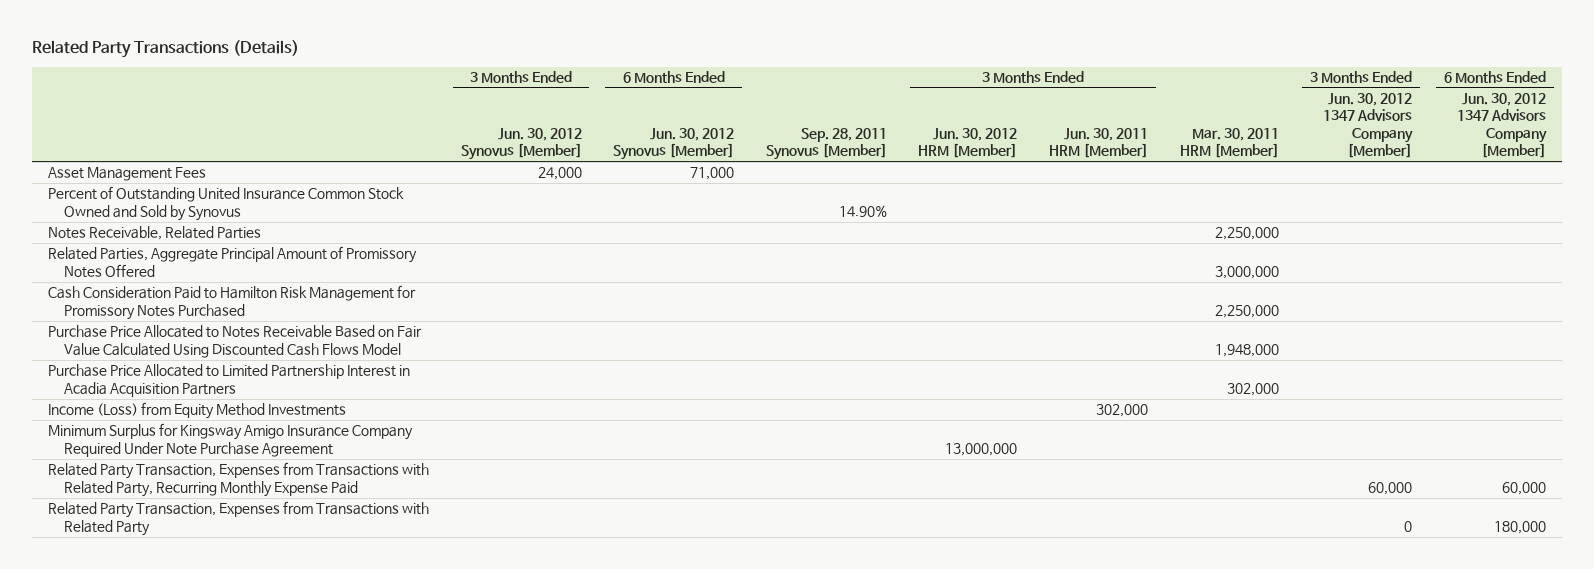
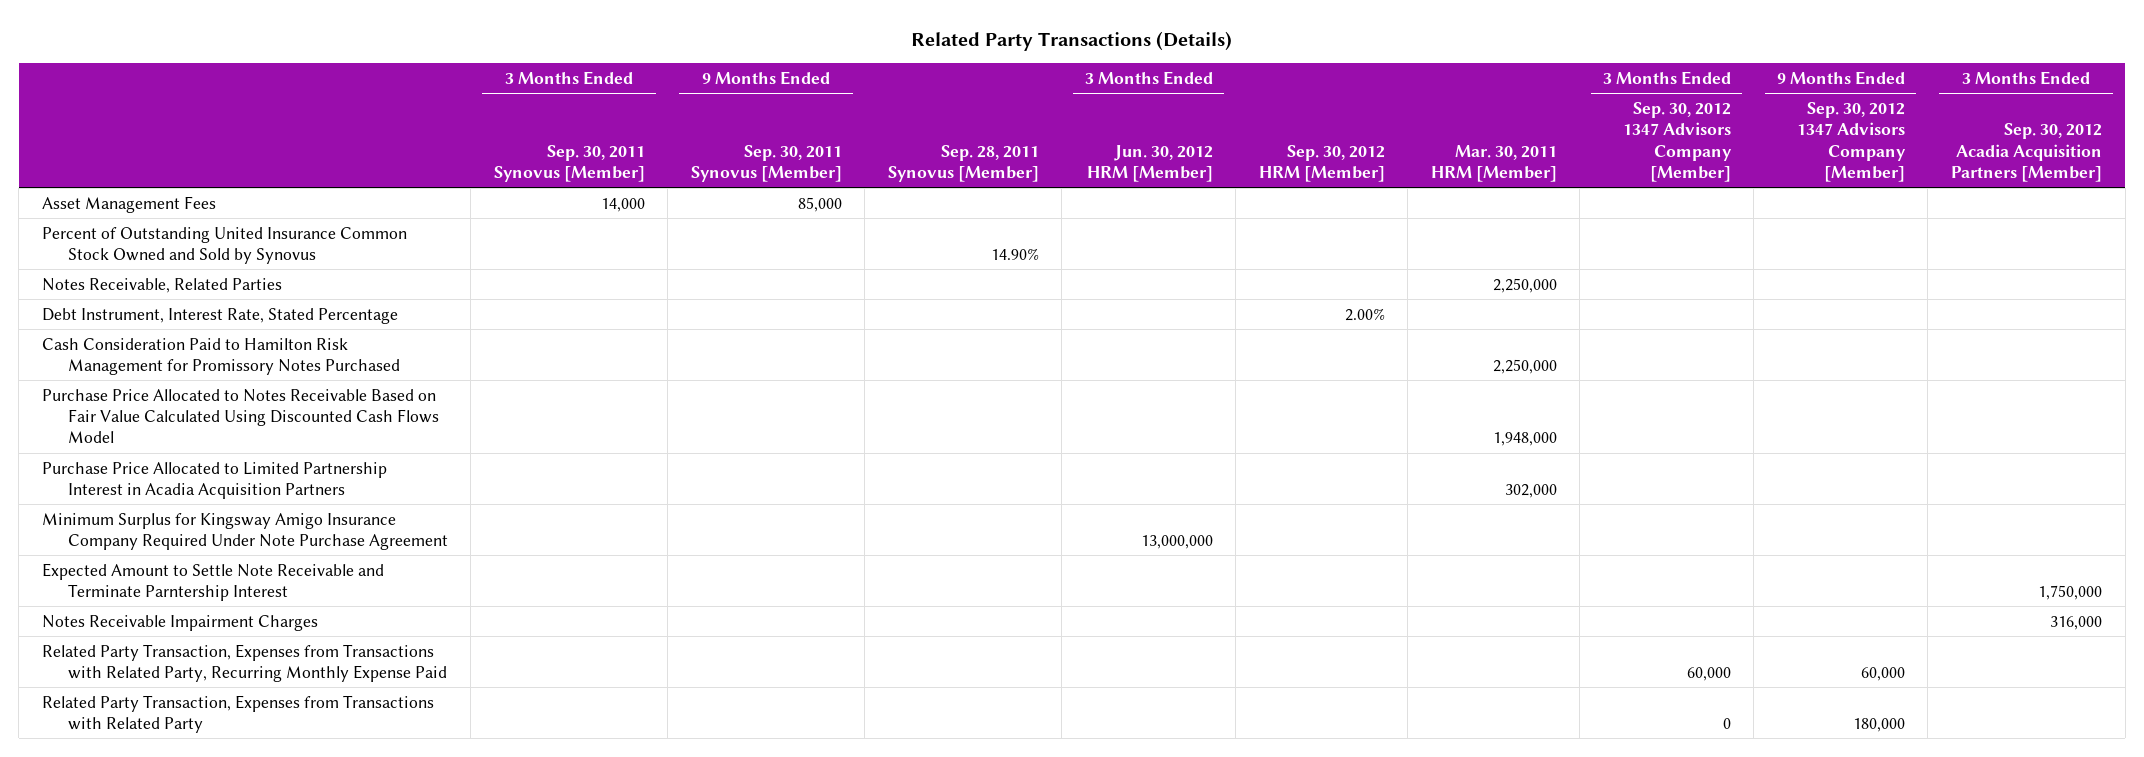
- | 3 Months Ended Jun. 30, 2012 Synovus [Member] | 6 Months Ended Jun. 30, 2012 Synovus [Member] | Sep. 28, 2011 Synovus [Member] | 3 Months Ended Jun. 30, 2012 HRM [Member] | 3 Months Ended Jun. 30, 2011 HRM [Member] | Mar. 30, 2011 HRM [Member] | 3 Months Ended Jun. 30, 2012 1347 Advisors Company [Member] | 6 Months Ended Jun. 30, 2012 1347 Advisors Company [Member]
+ | 3 Months Ended Sep. 30, 2011 Synovus [Member] | 9 Months Ended Sep. 30, 2011 Synovus [Member] | Sep. 28, 2011 Synovus [Member] | 3 Months Ended Jun. 30, 2012 HRM [Member] | Sep. 30, 2012 HRM [Member] | Mar. 30, 2011 HRM [Member] | 3 Months Ended Sep. 30, 2012 1347 Advisors Company [Member] | 9 Months Ended Sep. 30, 2012 1347 Advisors Company [Member] | 3 Months Ended Sep. 30, 2012 Acadia Acquisition Partners [Member]
- Related Parties, Aggregate Principal Amount of Promissory Notes Offered | | | | | | 3,000,000 | |
+ Debt Instrument, Interest Rate, Stated Percentage | | | | | 2.00% | | | |
- Income (Loss) from Equity Method Investments | | | | | 302,000 | | |
+ Expected Amount to Settle Note Receivable and Terminate Parntership Interest | | | | | | | | | 1,750,000
+ Notes Receivable Impairment Charges | | | | | | | | | 316,000

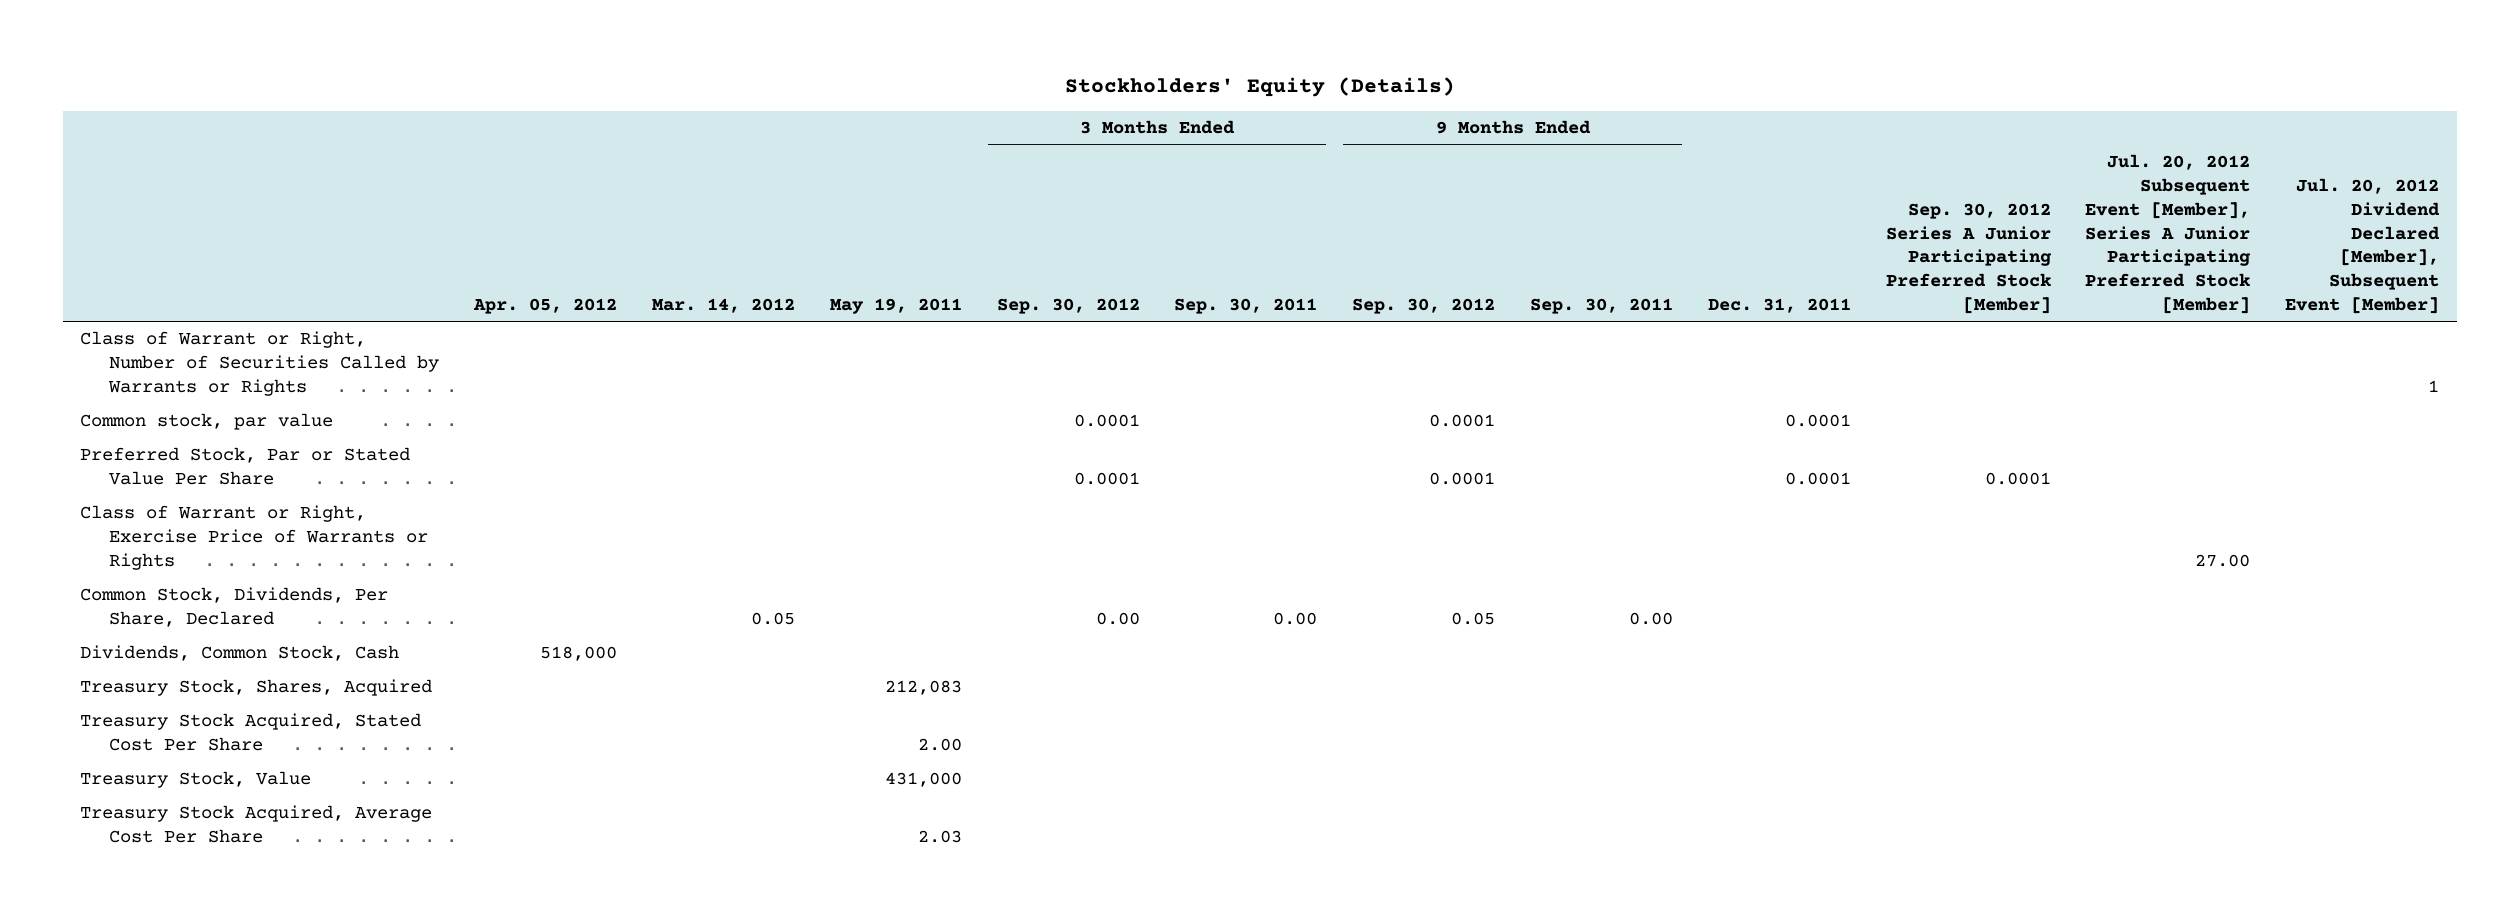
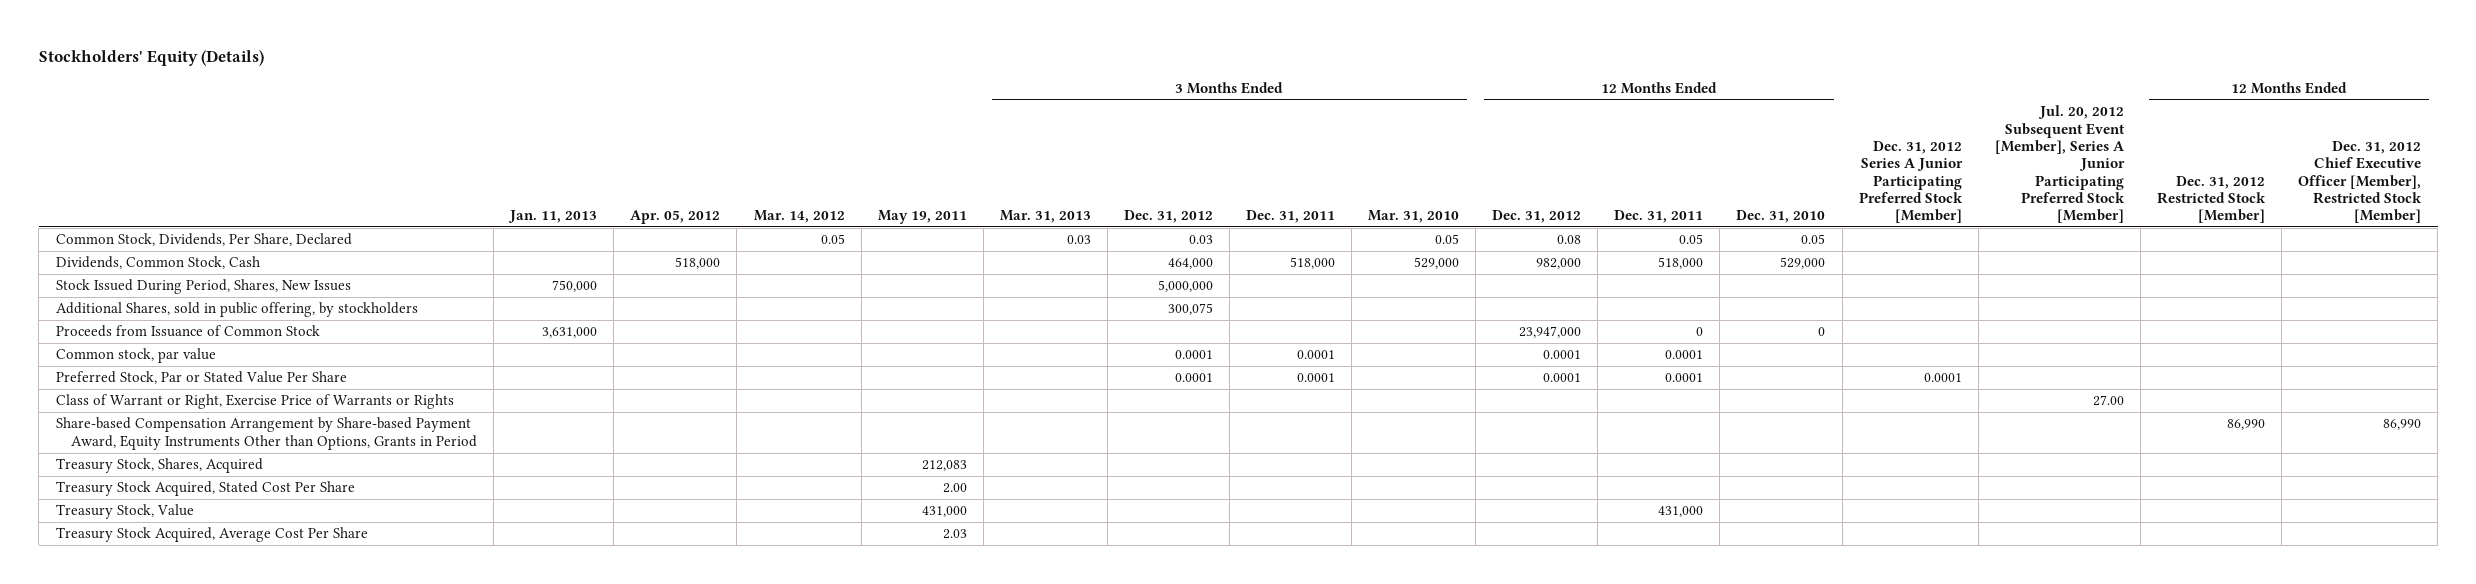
- | Apr. 05, 2012 | Mar. 14, 2012 | May 19, 2011 | 3 Months Ended Sep. 30, 2012 | 3 Months Ended Sep. 30, 2011 | 9 Months Ended Sep. 30, 2012 | 9 Months Ended Sep. 30, 2011 | Dec. 31, 2011 | Sep. 30, 2012 Series A Junior Participating Preferred Stock [Member] | Jul. 20, 2012 Subsequent Event [Member], Series A Junior Participating Preferred Stock [Member] | Jul. 20, 2012 Dividend Declared [Member], Subsequent Event [Member]
+ | Jan. 11, 2013 | Apr. 05, 2012 | Mar. 14, 2012 | May 19, 2011 | 3 Months Ended Mar. 31, 2013 | 3 Months Ended Dec. 31, 2012 | 3 Months Ended Dec. 31, 2011 | 3 Months Ended Mar. 31, 2010 | 12 Months Ended Dec. 31, 2012 | 12 Months Ended Dec. 31, 2011 | 12 Months Ended Dec. 31, 2010 | Dec. 31, 2012 Series A Junior Participating Preferred Stock [Member] | Jul. 20, 2012 Subsequent Event [Member], Series A Junior Participating Preferred Stock [Member] | 12 Months Ended Dec. 31, 2012 Restricted Stock [Member] | 12 Months Ended Dec. 31, 2012 Chief Executive Officer [Member], Restricted Stock [Member]
- Class of Warrant or Right, Number of Securities Called by Warrants or Rights | | | | | | | | | | | 1
moved up: Common Stock, Dividends, Per Share, Declared | | | 0.05 | | 0.03 | 0.03 | | 0.05 | 0.08 | 0.05 | 0.05 | | | |
moved up: Dividends, Common Stock, Cash | | 518,000 | | | | 464,000 | 518,000 | 529,000 | 982,000 | 518,000 | 529,000 | | | |
+ Stock Issued During Period, Shares, New Issues | 750,000 | | | | | 5,000,000 | | | | | | | | |
+ Additional Shares, sold in public offering, by stockholders | | | | | | 300,075 | | | | | | | | |
+ Proceeds from Issuance of Common Stock | 3,631,000 | | | | | | | | 23,947,000 | 0 | 0 | | | |
+ Share-based Compensation Arrangement by Share-based Payment Award, Equity Instruments Other than Options, Grants in Period | | | | | | | | | | | | | | 86,990 | 86,990

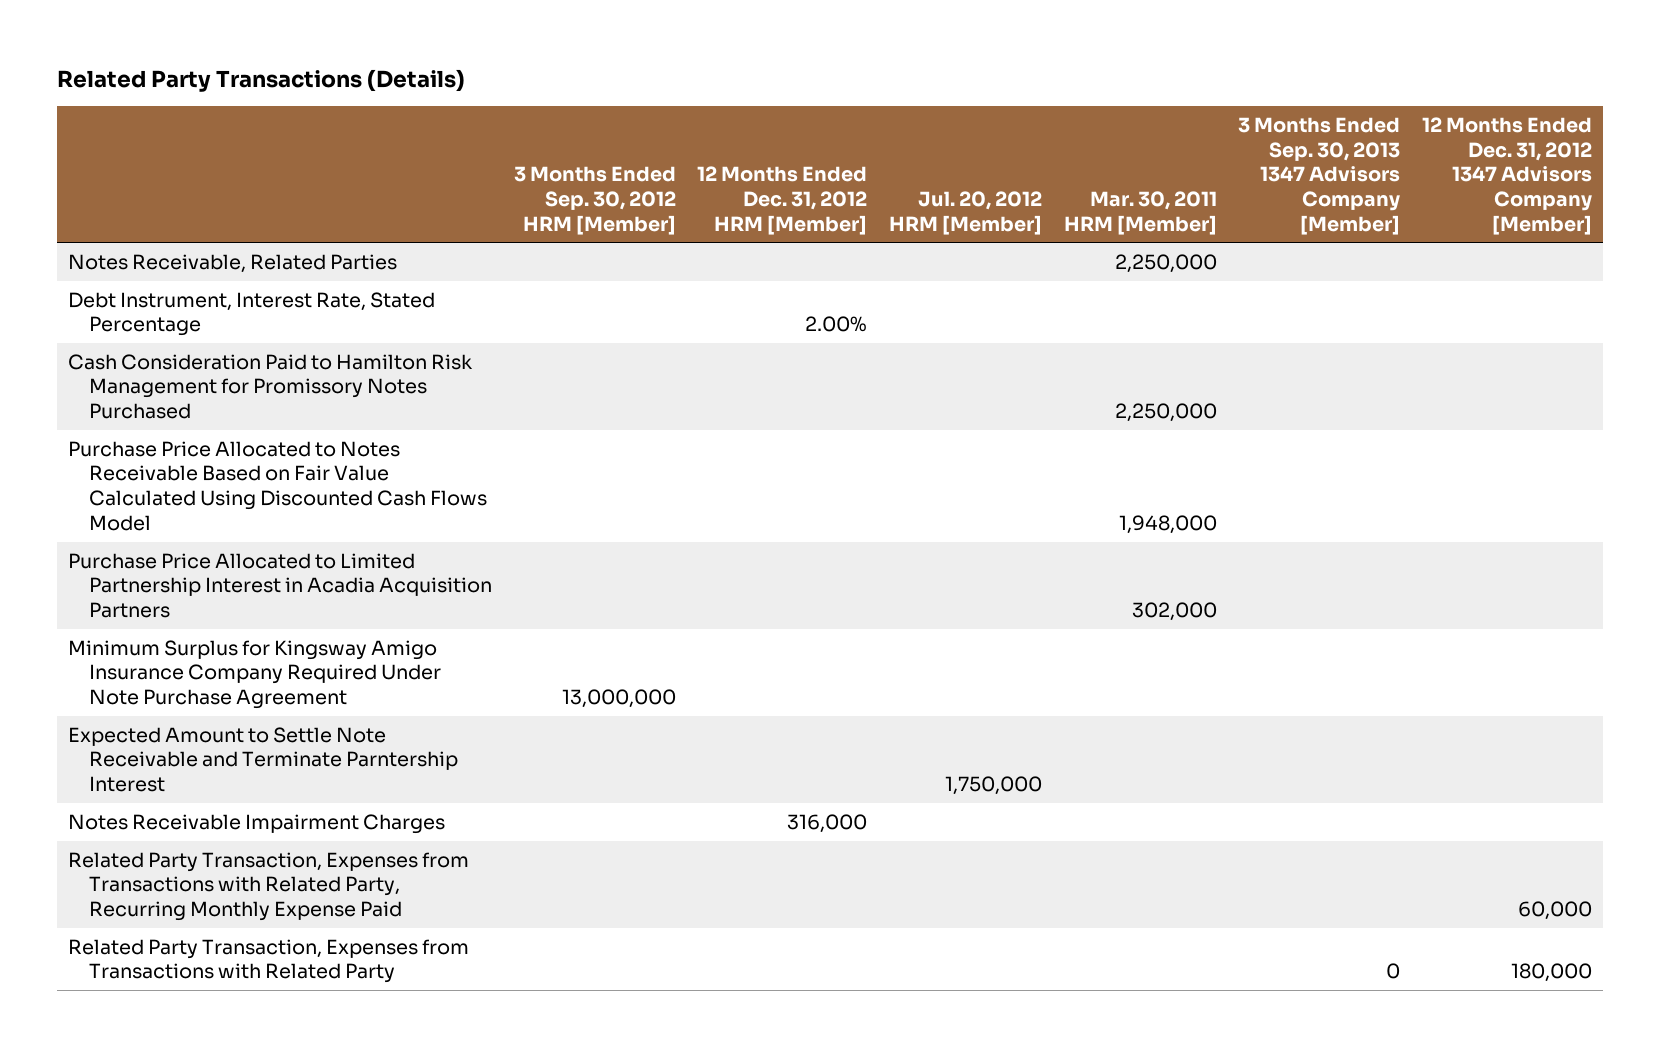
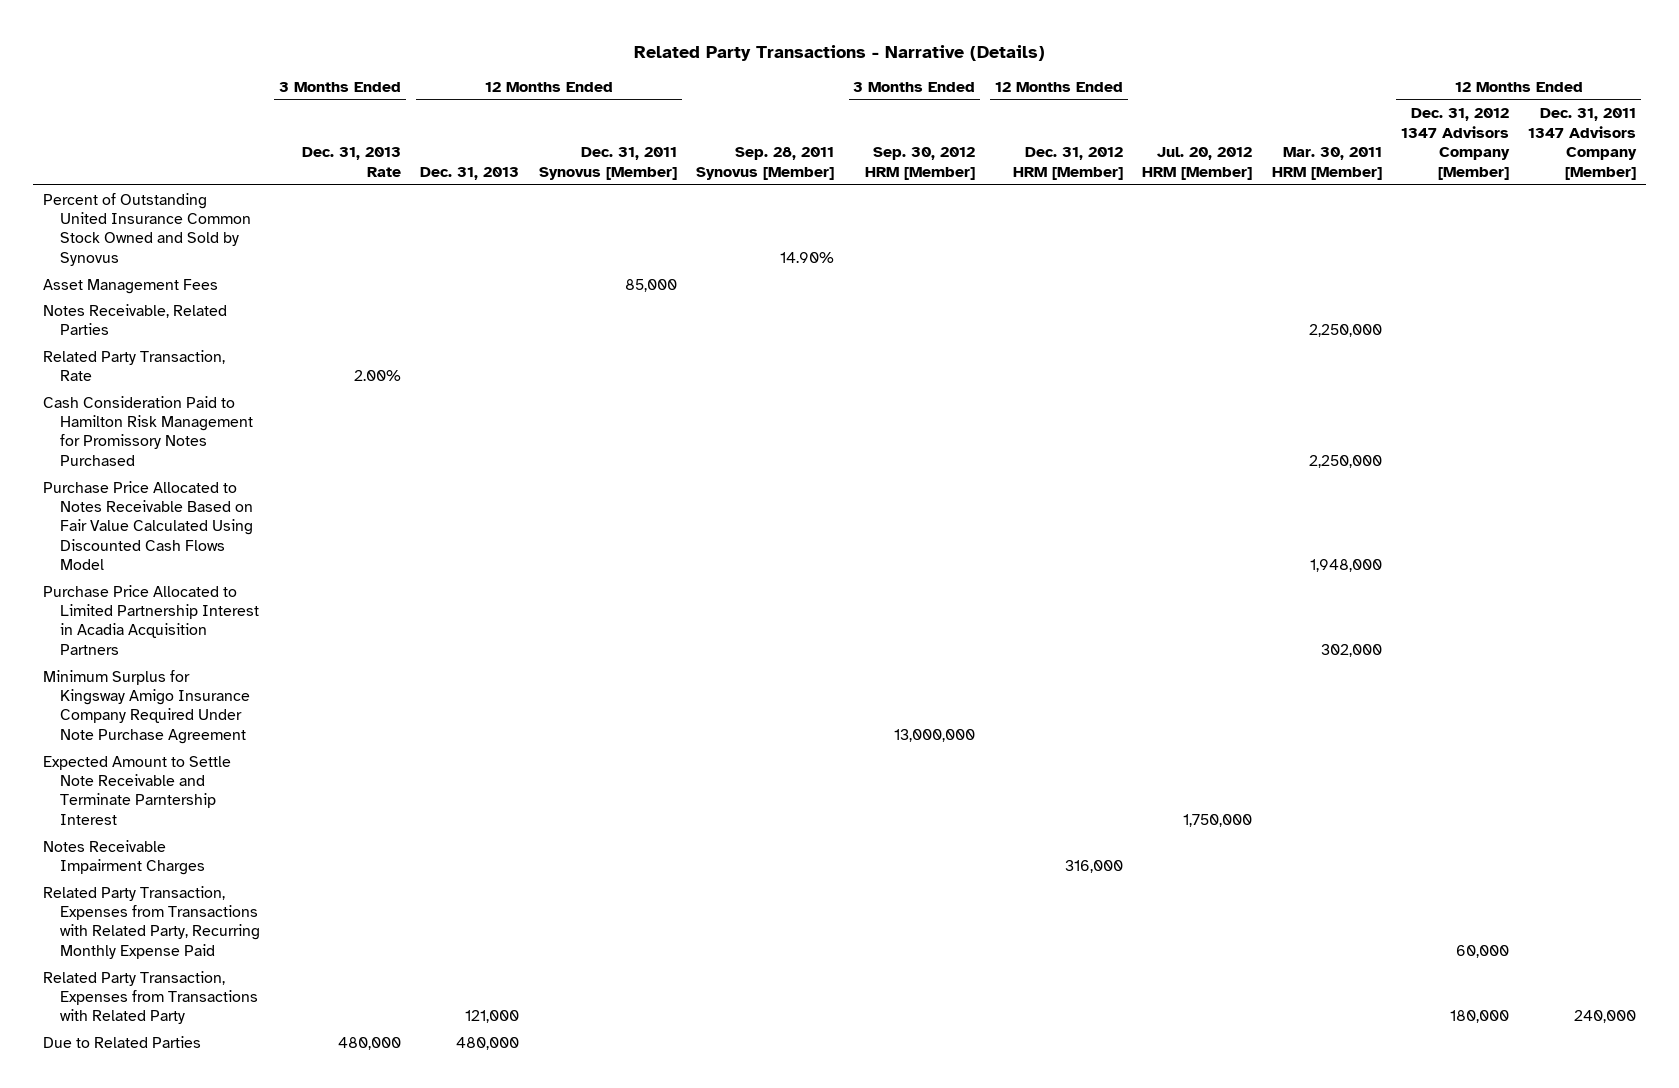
- Related Party Transactions (Details)
+ Related Party Transactions - Narrative (Details)
- | 3 Months Ended Sep. 30, 2012 HRM [Member] | 12 Months Ended Dec. 31, 2012 HRM [Member] | Jul. 20, 2012 HRM [Member] | Mar. 30, 2011 HRM [Member] | 3 Months Ended Sep. 30, 2013 1347 Advisors Company [Member] | 12 Months Ended Dec. 31, 2012 1347 Advisors Company [Member]
+ | 3 Months Ended Dec. 31, 2013 Rate | 12 Months Ended Dec. 31, 2013 | 12 Months Ended Dec. 31, 2011 Synovus [Member] | Sep. 28, 2011 Synovus [Member] | 3 Months Ended Sep. 30, 2012 HRM [Member] | 12 Months Ended Dec. 31, 2012 HRM [Member] | Jul. 20, 2012 HRM [Member] | Mar. 30, 2011 HRM [Member] | 12 Months Ended Dec. 31, 2012 1347 Advisors Company [Member] | 12 Months Ended Dec. 31, 2011 1347 Advisors Company [Member]
+ Percent of Outstanding United Insurance Common Stock Owned and Sold by Synovus | | | | 14.90% | | | | | |
+ Asset Management Fees | | | 85,000 | | | | | | |
- Debt Instrument, Interest Rate, Stated Percentage | | 2.00% | | | |
+ Related Party Transaction, Rate | 2.00% | | | | | | | | |
+ Due to Related Parties | 480,000 | 480,000 | | | | | | | |

